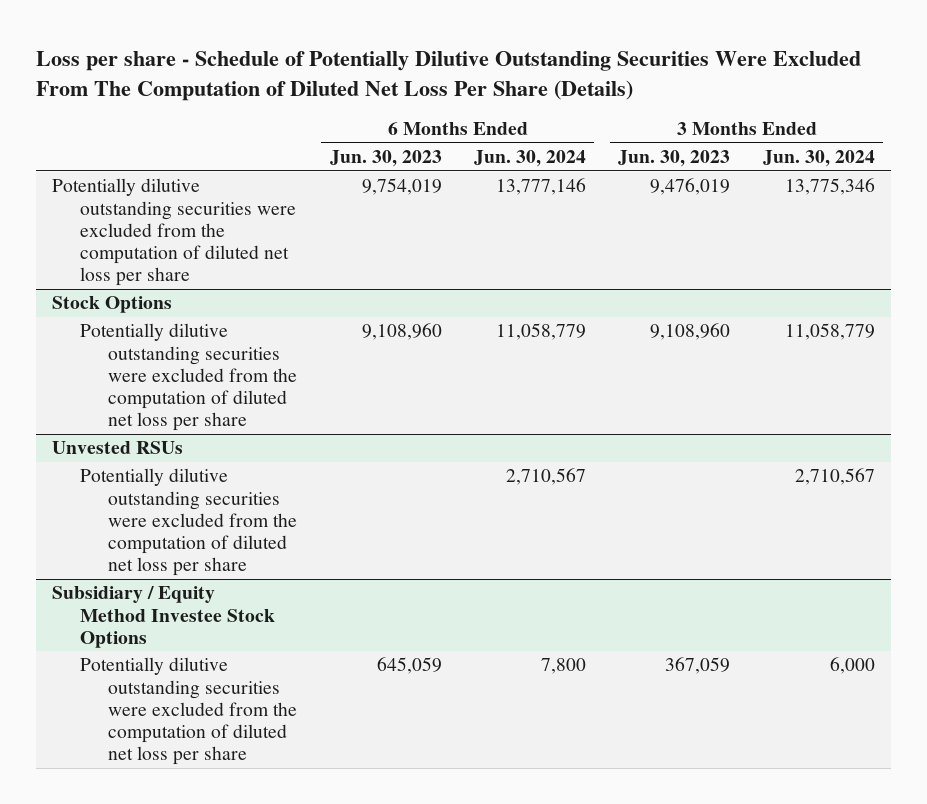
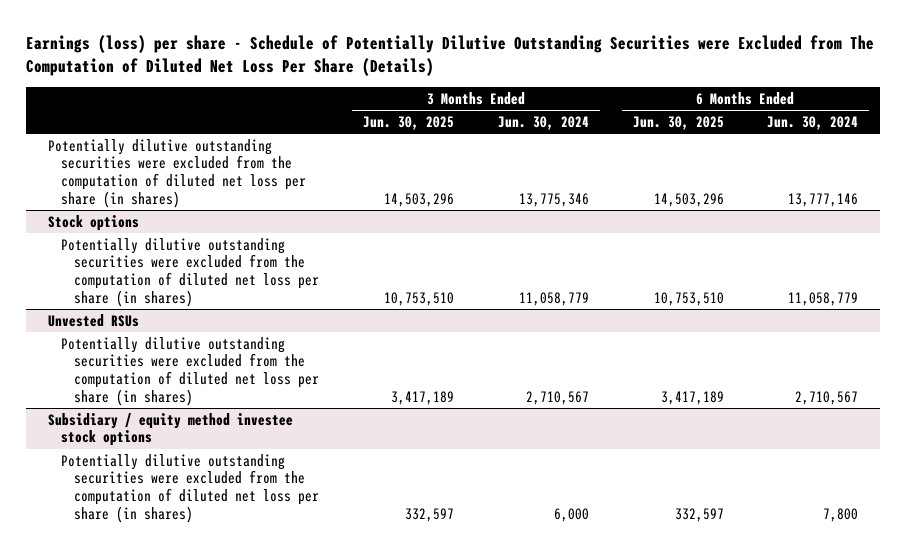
- Loss per share - Schedule of Potentially Dilutive Outstanding Securities Were Excluded From The Computation of Diluted Net Loss Per Share (Details)
+ Earnings (loss) per share - Schedule of Potentially Dilutive Outstanding Securities were Excluded from The Computation of Diluted Net Loss Per Share (Details)
- | 6 Months Ended Jun. 30, 2023 | 6 Months Ended Jun. 30, 2024 | 3 Months Ended Jun. 30, 2023 | 3 Months Ended Jun. 30, 2024
+ | 3 Months Ended Jun. 30, 2025 | 3 Months Ended Jun. 30, 2024 | 6 Months Ended Jun. 30, 2025 | 6 Months Ended Jun. 30, 2024
- Potentially dilutive outstanding securities were excluded from the computation of diluted net loss per share | 9,754,019 | 13,777,146 | 9,476,019 | 13,775,346
- Stock Options
- Potentially dilutive outstanding securities were excluded from the computation of diluted net loss per share | 9,108,960 | 11,058,779 | 9,108,960 | 11,058,779
+ Potentially dilutive outstanding securities were excluded from the computation of diluted net loss per share (in shares) | 14,503,296 | 13,775,346 | 14,503,296 | 13,777,146
+ Stock options
+ Potentially dilutive outstanding securities were excluded from the computation of diluted net loss per share (in shares) | 10,753,510 | 11,058,779 | 10,753,510 | 11,058,779
@ Unvested RSUs
- Potentially dilutive outstanding securities were excluded from the computation of diluted net loss per share | | 2,710,567 | | 2,710,567
- Subsidiary / Equity Method Investee Stock Options
- Potentially dilutive outstanding securities were excluded from the computation of diluted net loss per share | 645,059 | 7,800 | 367,059 | 6,000
@ Unvested RSUs
+ Potentially dilutive outstanding securities were excluded from the computation of diluted net loss per share (in shares) | 3,417,189 | 2,710,567 | 3,417,189 | 2,710,567
+ Subsidiary / equity method investee stock options
+ Potentially dilutive outstanding securities were excluded from the computation of diluted net loss per share (in shares) | 332,597 | 6,000 | 332,597 | 7,800

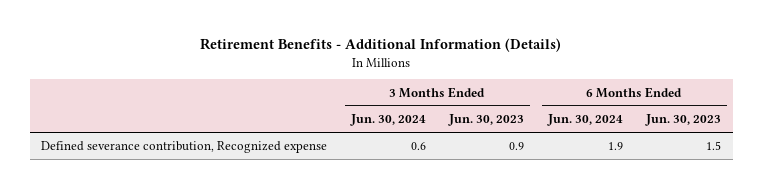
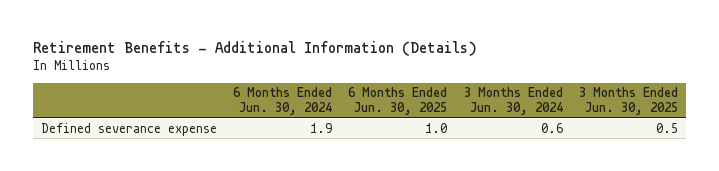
- | 3 Months Ended Jun. 30, 2024 | 3 Months Ended Jun. 30, 2023 | 6 Months Ended Jun. 30, 2024 | 6 Months Ended Jun. 30, 2023
+ | 6 Months Ended Jun. 30, 2024 | 6 Months Ended Jun. 30, 2025 | 3 Months Ended Jun. 30, 2024 | 3 Months Ended Jun. 30, 2025
- Defined severance contribution, Recognized expense | 0.6 | 0.9 | 1.9 | 1.5
+ Defined severance expense | 1.9 | 1.0 | 0.6 | 0.5

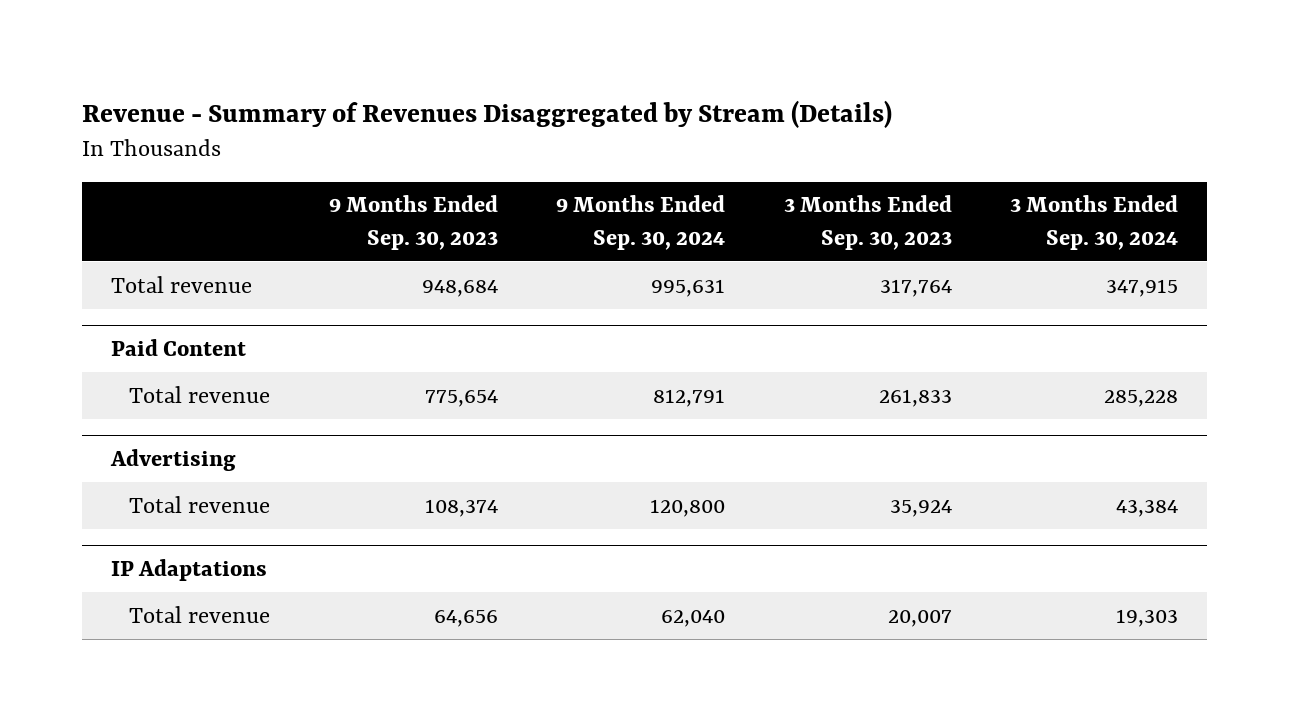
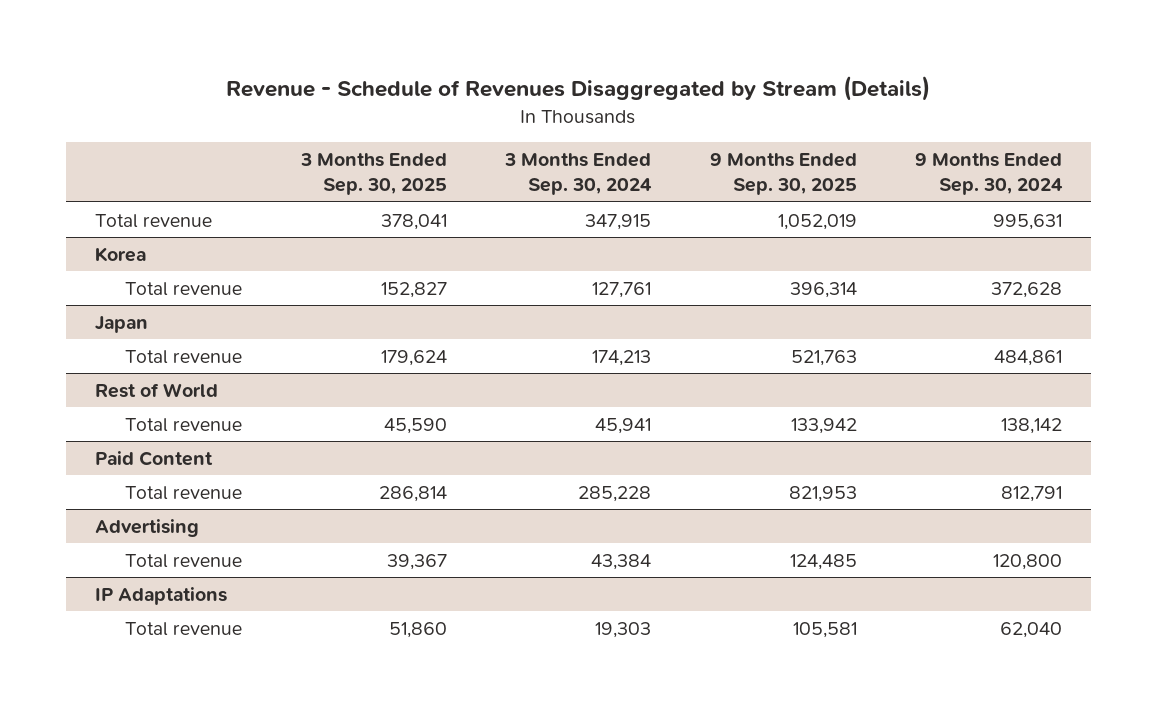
- Revenue - Summary of Revenues Disaggregated by Stream (Details)
+ Revenue - Schedule of Revenues Disaggregated by Stream (Details)
- | 9 Months Ended Sep. 30, 2023 | 9 Months Ended Sep. 30, 2024 | 3 Months Ended Sep. 30, 2023 | 3 Months Ended Sep. 30, 2024
+ | 3 Months Ended Sep. 30, 2025 | 3 Months Ended Sep. 30, 2024 | 9 Months Ended Sep. 30, 2025 | 9 Months Ended Sep. 30, 2024
+ Korea
+ Total revenue | 152,827 | 127,761 | 396,314 | 372,628
+ Japan
+ Total revenue | 179,624 | 174,213 | 521,763 | 484,861
+ Rest of World
+ Total revenue | 45,590 | 45,941 | 133,942 | 138,142

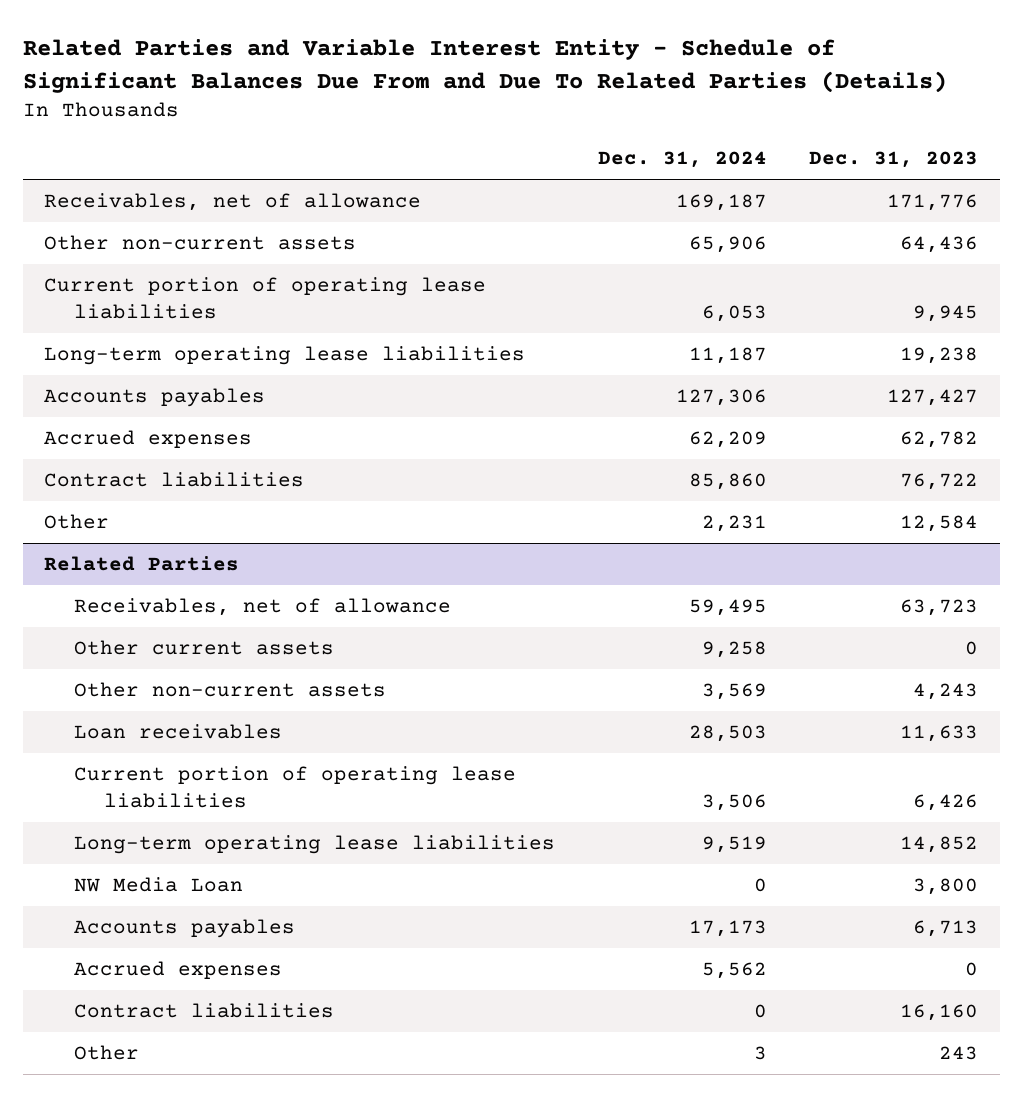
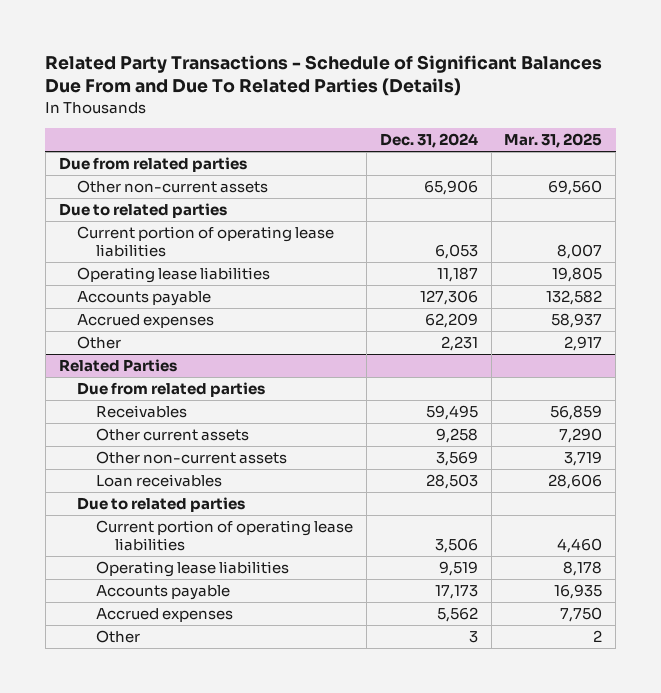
- Related Parties and Variable Interest Entity - Schedule of Significant Balances Due From and Due To Related Parties (Details)
+ Related Party Transactions - Schedule of Significant Balances Due From and Due To Related Parties (Details)
- | Dec. 31, 2024 | Dec. 31, 2023
+ | Dec. 31, 2024 | Mar. 31, 2025
- Receivables, net of allowance | 169,187 | 171,776
+ Due from related parties
+ Due to related parties
- Long-term operating lease liabilities | 11,187 | 19,238
- Accounts payables | 127,306 | 127,427
+ Operating lease liabilities | 11,187 | 19,805
+ Accounts payable | 127,306 | 132,582
- Contract liabilities | 85,860 | 76,722
@ Related Parties
- Receivables, net of allowance | 59,495 | 63,723
+ Due from related parties
+ Receivables | 59,495 | 56,859
+ Due to related parties
- Long-term operating lease liabilities | 9,519 | 14,852
- NW Media Loan | 0 | 3,800
- Accounts payables | 17,173 | 6,713
+ Operating lease liabilities | 9,519 | 8,178
+ Accounts payable | 17,173 | 16,935
- Contract liabilities | 0 | 16,160

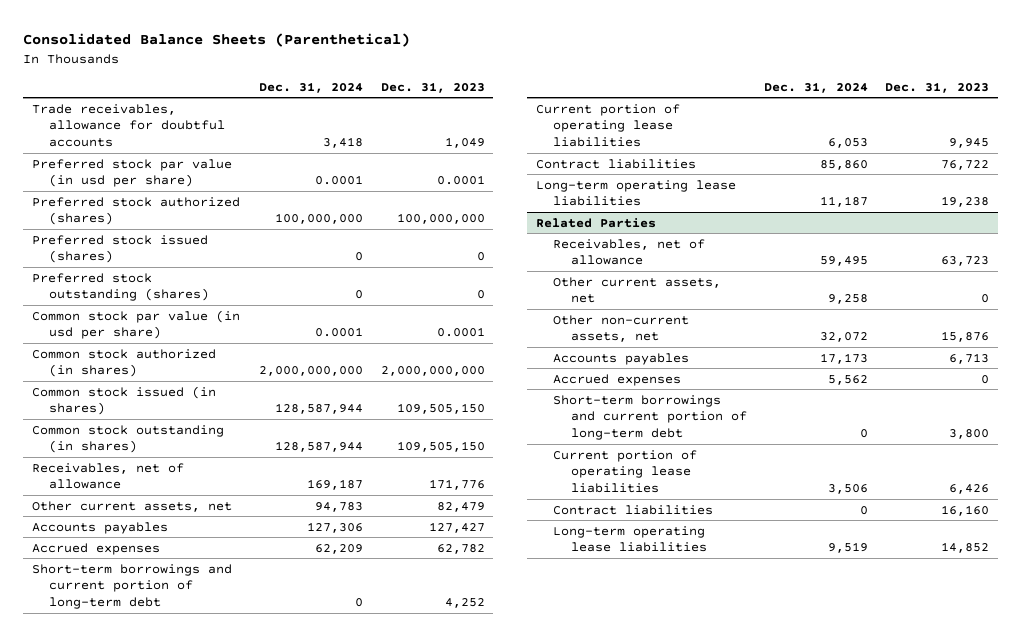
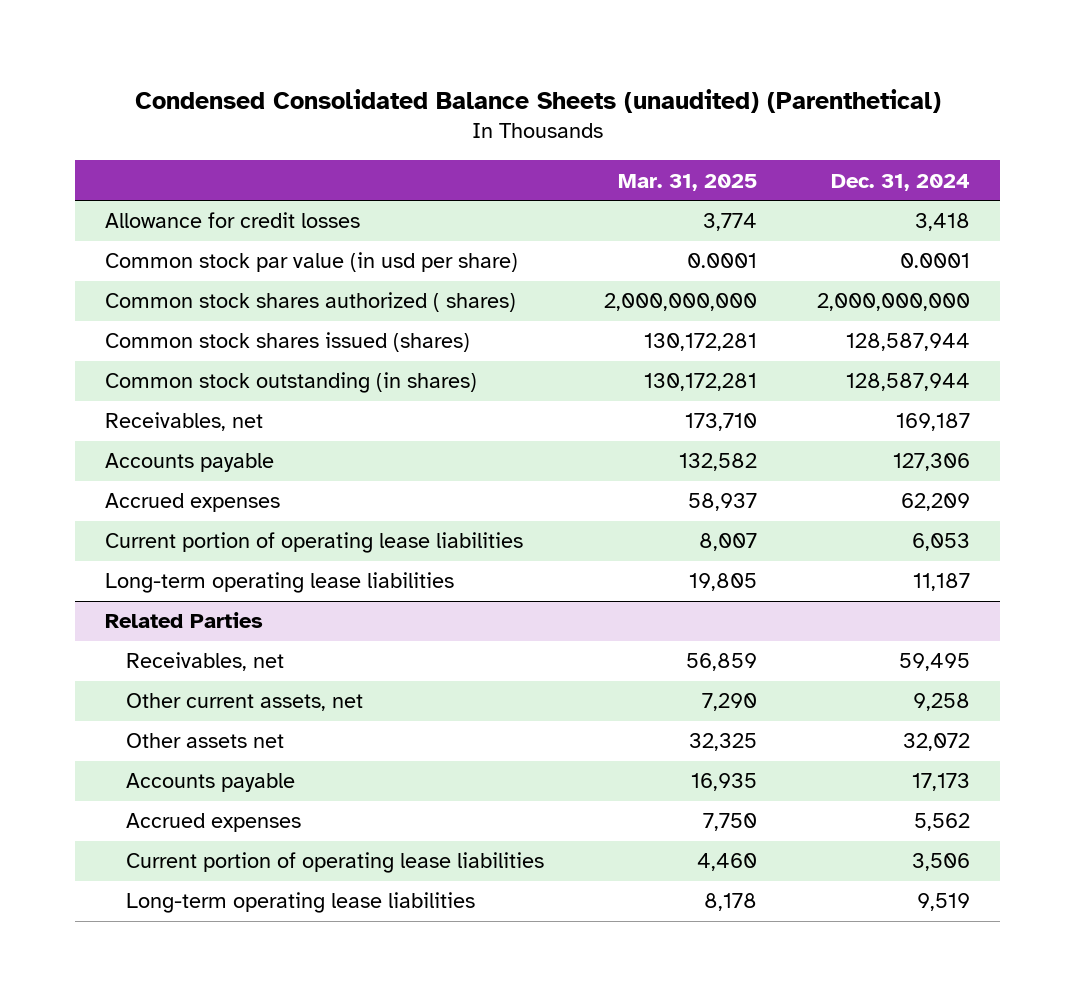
- Consolidated Balance Sheets (Parenthetical)
+ Condensed Consolidated Balance Sheets (unaudited) (Parenthetical)
- | Dec. 31, 2024 | Dec. 31, 2023
+ | Mar. 31, 2025 | Dec. 31, 2024
- Trade receivables, allowance for doubtful accounts | 3,418 | 1,049
- Preferred stock par value (in usd per share) | 0.0001 | 0.0001
- Preferred stock authorized (shares) | 100,000,000 | 100,000,000
- Preferred stock issued (shares) | 0 | 0
- Preferred stock outstanding (shares) | 0 | 0
+ Allowance for credit losses | 3,774 | 3,418
- Common stock authorized (in shares) | 2,000,000,000 | 2,000,000,000
- Common stock issued (in shares) | 128,587,944 | 109,505,150
+ Common stock shares authorized ( shares) | 2,000,000,000 | 2,000,000,000
+ Common stock shares issued (shares) | 130,172,281 | 128,587,944
- Receivables, net of allowance | 169,187 | 171,776
- Other current assets, net | 94,783 | 82,479
- Accounts payables | 127,306 | 127,427
+ Receivables, net | 173,710 | 169,187
+ Accounts payable | 132,582 | 127,306
- Short-term borrowings and current portion of long-term debt | 0 | 4,252
- Contract liabilities | 85,860 | 76,722
@ Related Parties
- Receivables, net of allowance | 59,495 | 63,723
+ Receivables, net | 56,859 | 59,495
- Other non-current assets, net | 32,072 | 15,876
- Accounts payables | 17,173 | 6,713
+ Other assets net | 32,325 | 32,072
+ Accounts payable | 16,935 | 17,173
- Short-term borrowings and current portion of long-term debt | 0 | 3,800
- Contract liabilities | 0 | 16,160

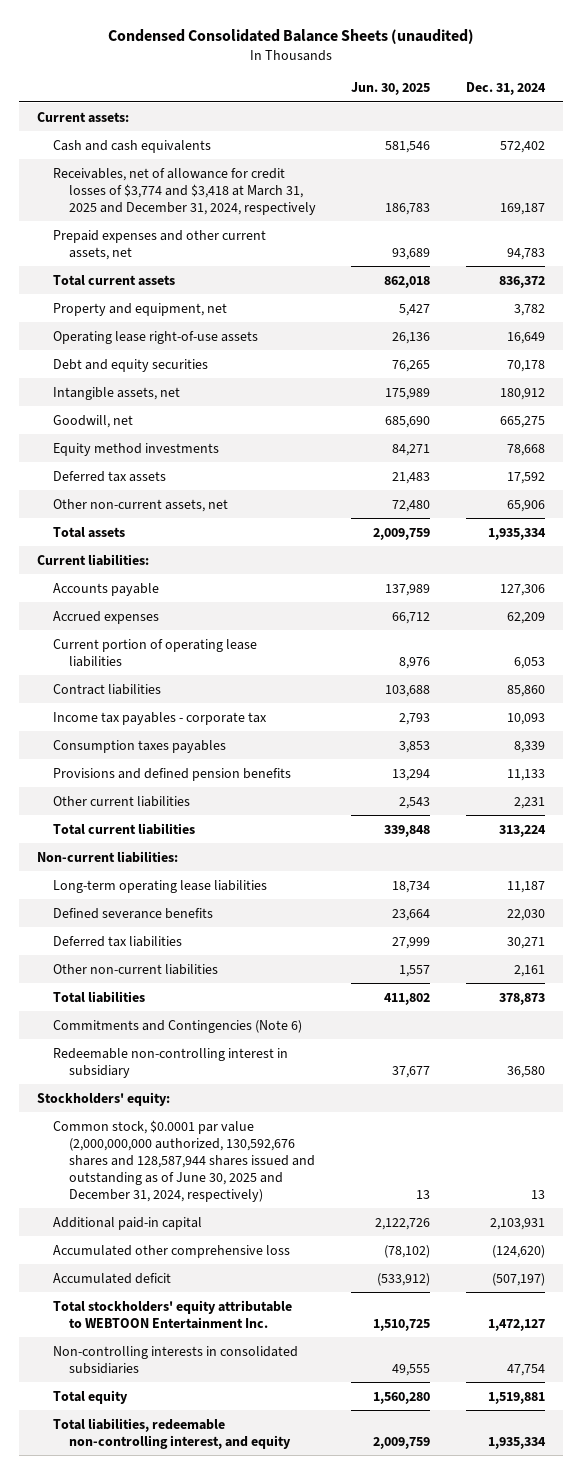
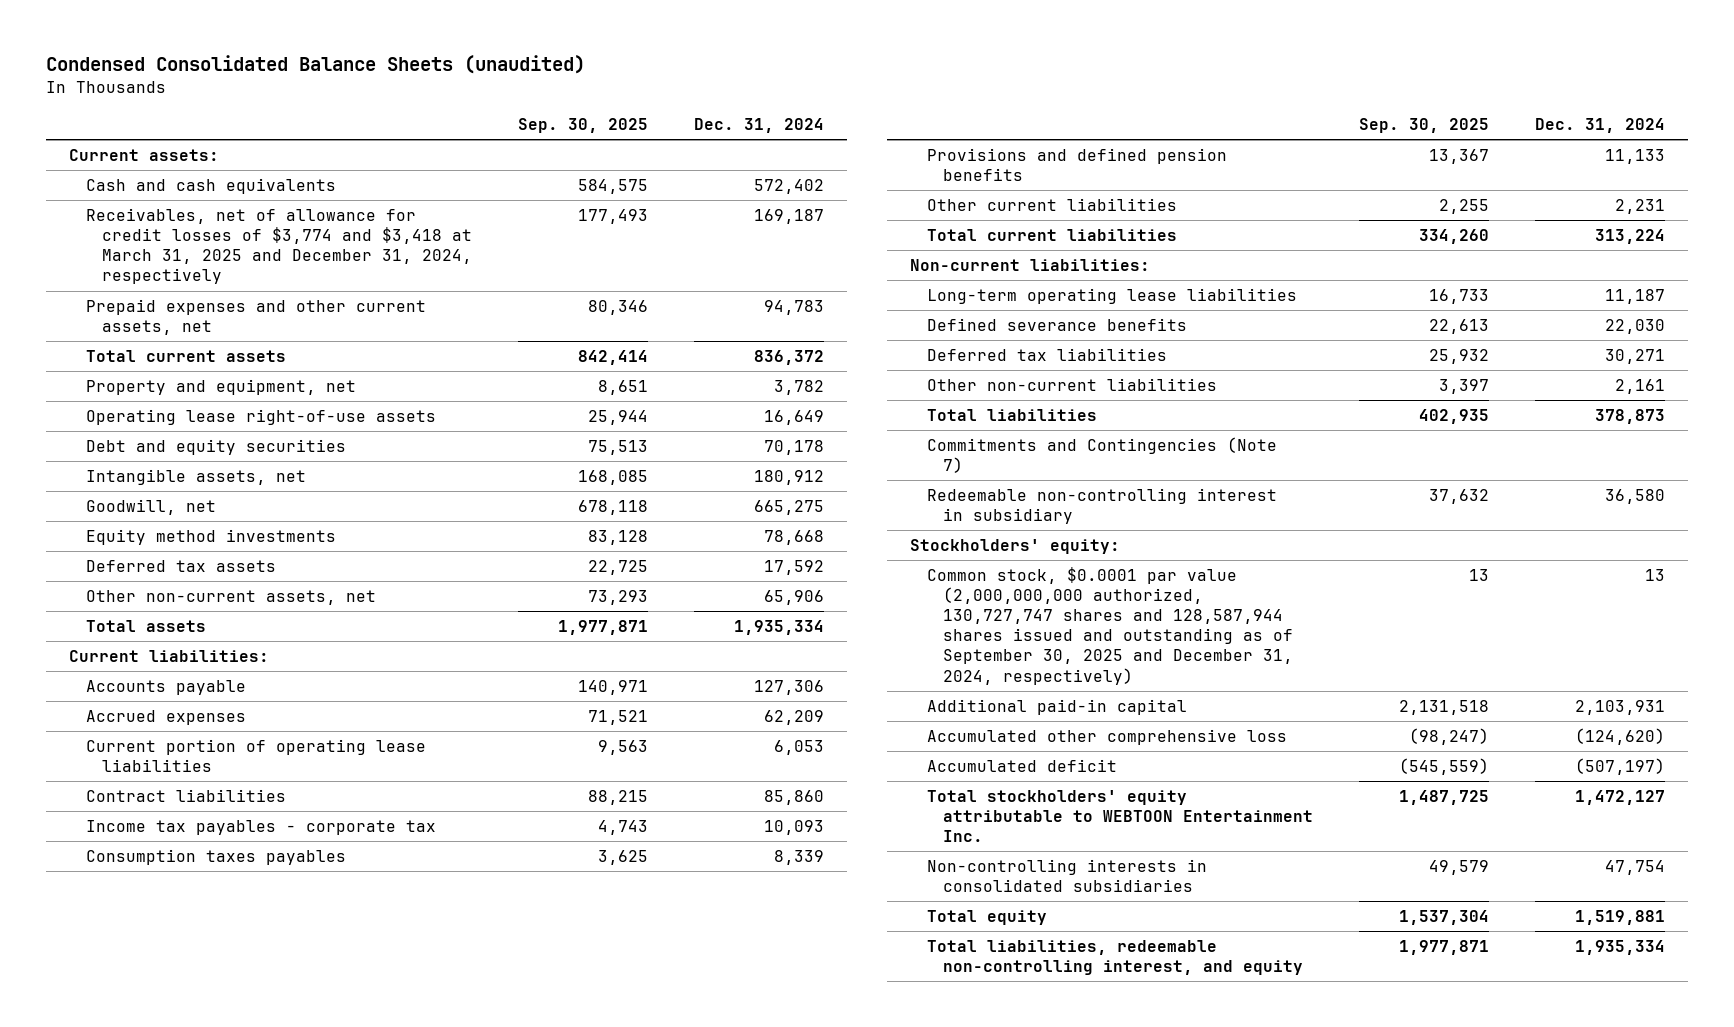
- | Jun. 30, 2025 | Dec. 31, 2024
+ | Sep. 30, 2025 | Dec. 31, 2024
- Commitments and Contingencies (Note 6)
+ Commitments and Contingencies (Note 7)
- Common stock, $0.0001 par value (2,000,000,000 authorized, 130,592,676 shares and 128,587,944 shares issued and outstanding as of June 30, 2025 and December 31, 2024, respectively) | 13 | 13
+ Common stock, $0.0001 par value (2,000,000,000 authorized, 130,727,747 shares and 128,587,944 shares issued and outstanding as of September 30, 2025 and December 31, 2024, respectively) | 13 | 13

